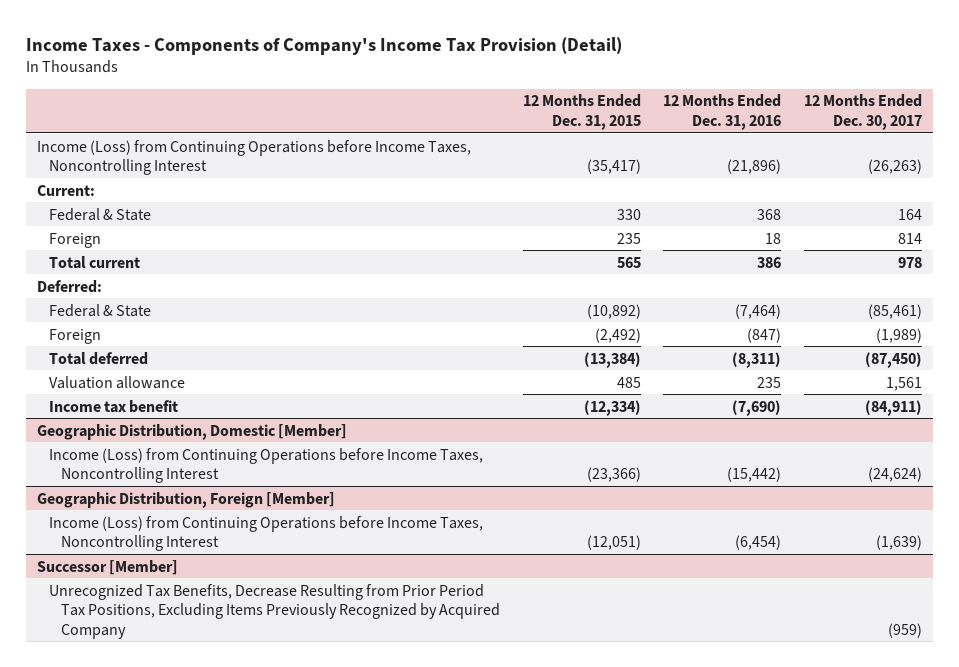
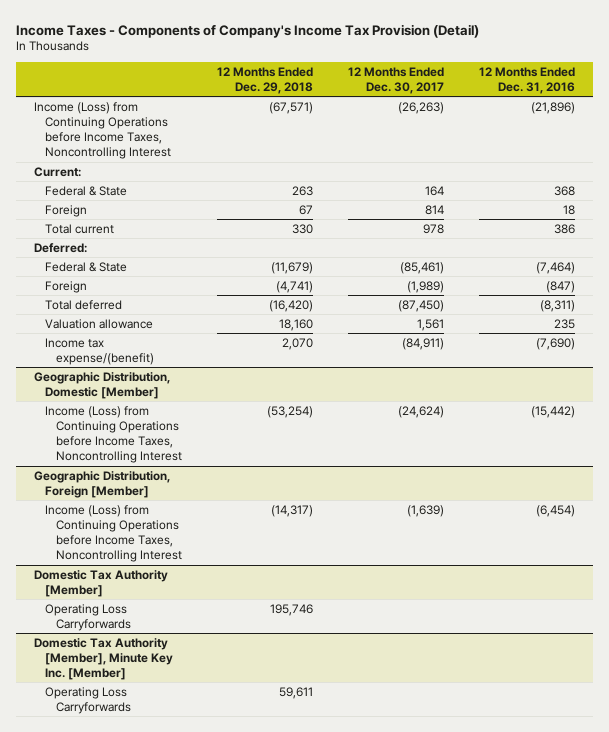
- | 12 Months Ended Dec. 31, 2015 | 12 Months Ended Dec. 31, 2016 | 12 Months Ended Dec. 30, 2017
+ | 12 Months Ended Dec. 29, 2018 | 12 Months Ended Dec. 30, 2017 | 12 Months Ended Dec. 31, 2016
- Income tax benefit | (12,334) | (7,690) | (84,911)
+ Income tax expense/(benefit) | 2,070 | (84,911) | (7,690)
- Successor [Member]
- Unrecognized Tax Benefits, Decrease Resulting from Prior Period Tax Positions, Excluding Items Previously Recognized by Acquired Company | | | (959)
+ Domestic Tax Authority [Member]
+ Operating Loss Carryforwards | 195,746 | |
+ Domestic Tax Authority [Member], Minute Key Inc. [Member]
+ Operating Loss Carryforwards | 59,611 | |

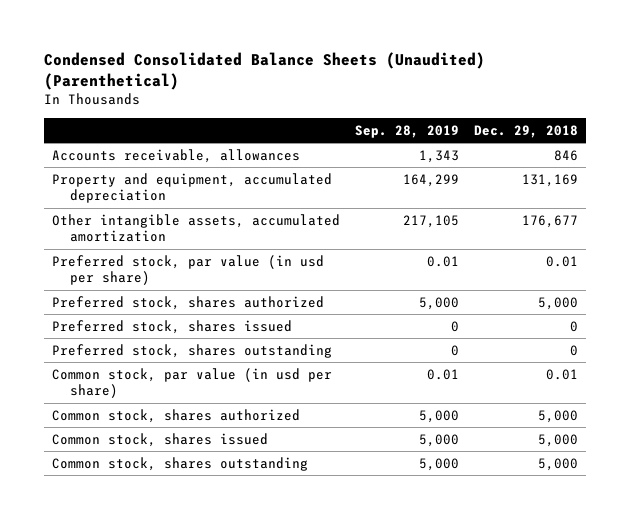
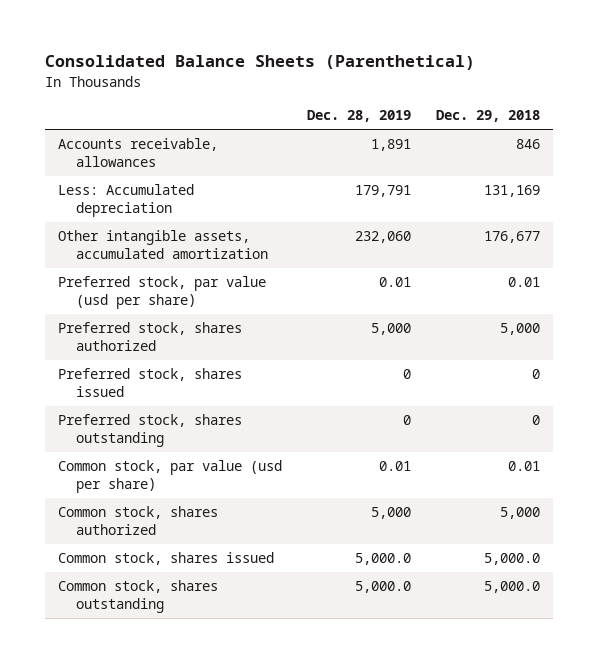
- Condensed Consolidated Balance Sheets (Unaudited) (Parenthetical)
+ Consolidated Balance Sheets (Parenthetical)
- | Sep. 28, 2019 | Dec. 29, 2018
+ | Dec. 28, 2019 | Dec. 29, 2018
- Property and equipment, accumulated depreciation | 164,299 | 131,169
+ Less: Accumulated depreciation | 179,791 | 131,169
- Preferred stock, par value (in usd per share) | 0.01 | 0.01
+ Preferred stock, par value (usd per share) | 0.01 | 0.01
- Common stock, par value (in usd per share) | 0.01 | 0.01
+ Common stock, par value (usd per share) | 0.01 | 0.01
- Common stock, shares issued | 5,000 | 5,000
- Common stock, shares outstanding | 5,000 | 5,000
+ Common stock, shares issued | 5,000.0 | 5,000.0
+ Common stock, shares outstanding | 5,000.0 | 5,000.0

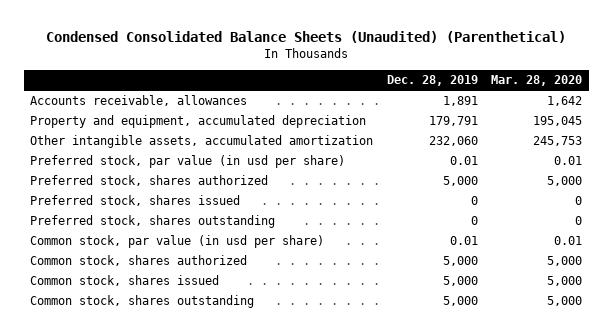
- Consolidated Balance Sheets (Parenthetical)
+ Condensed Consolidated Balance Sheets (Unaudited) (Parenthetical)
- | Dec. 28, 2019 | Dec. 29, 2018
+ | Dec. 28, 2019 | Mar. 28, 2020
- Less: Accumulated depreciation | 179,791 | 131,169
+ Property and equipment, accumulated depreciation | 179,791 | 195,045
- Preferred stock, par value (usd per share) | 0.01 | 0.01
+ Preferred stock, par value (in usd per share) | 0.01 | 0.01
- Common stock, par value (usd per share) | 0.01 | 0.01
+ Common stock, par value (in usd per share) | 0.01 | 0.01
- Common stock, shares issued | 5,000.0 | 5,000.0
- Common stock, shares outstanding | 5,000.0 | 5,000.0
+ Common stock, shares issued | 5,000 | 5,000
+ Common stock, shares outstanding | 5,000 | 5,000

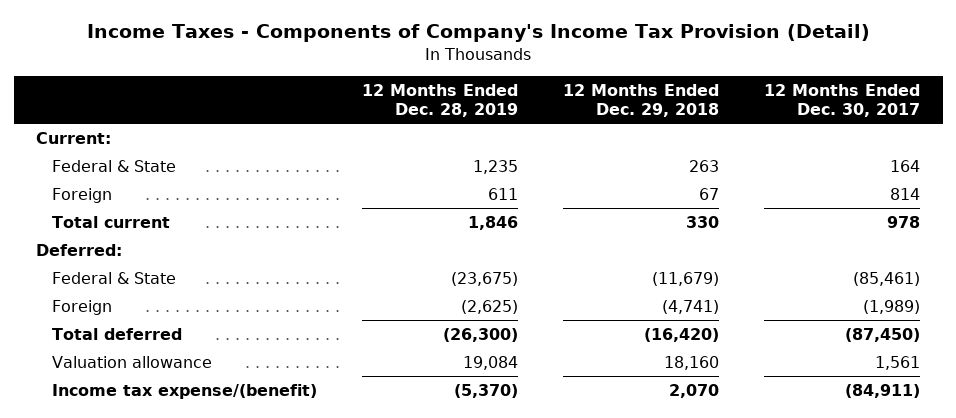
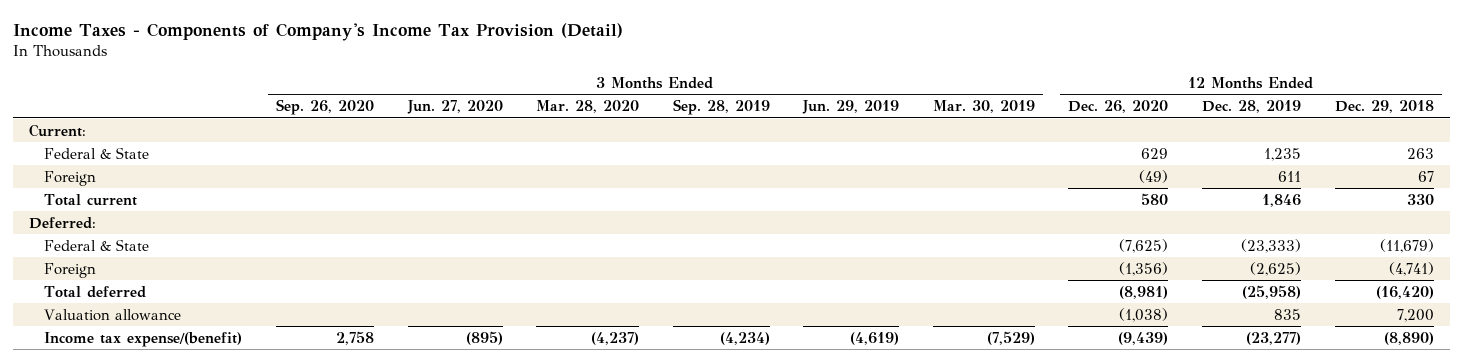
- | 12 Months Ended Dec. 28, 2019 | 12 Months Ended Dec. 29, 2018 | 12 Months Ended Dec. 30, 2017
+ | 3 Months Ended Sep. 26, 2020 | 3 Months Ended Jun. 27, 2020 | 3 Months Ended Mar. 28, 2020 | 3 Months Ended Sep. 28, 2019 | 3 Months Ended Jun. 29, 2019 | 3 Months Ended Mar. 30, 2019 | 12 Months Ended Dec. 26, 2020 | 12 Months Ended Dec. 28, 2019 | 12 Months Ended Dec. 29, 2018
- Federal & State | (23,675) | (11,679) | (85,461)
+ Federal & State | | | | | | | (7,625) | (23,333) | (11,679)
- Total deferred | (26,300) | (16,420) | (87,450)
- Valuation allowance | 19,084 | 18,160 | 1,561
- Income tax expense/(benefit) | (5,370) | 2,070 | (84,911)
+ Total deferred | | | | | | | (8,981) | (25,958) | (16,420)
+ Valuation allowance | | | | | | | (1,038) | 835 | 7,200
+ Income tax expense/(benefit) | 2,758 | (895) | (4,237) | (4,234) | (4,619) | (7,529) | (9,439) | (23,277) | (8,890)

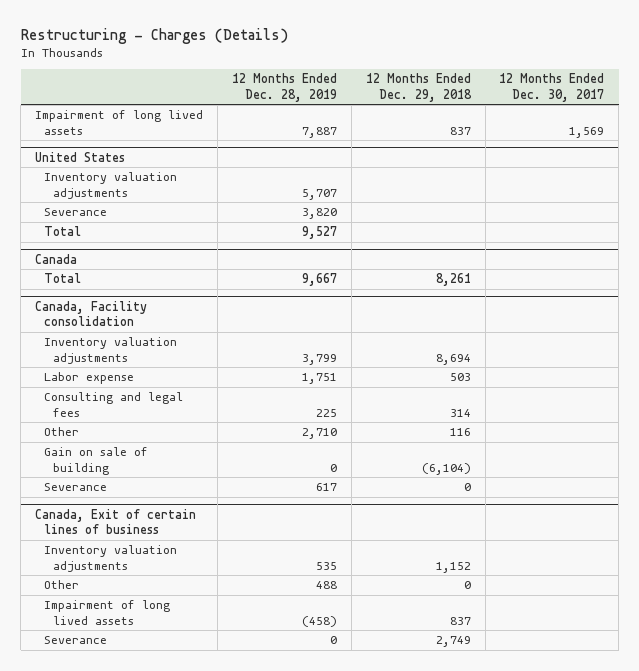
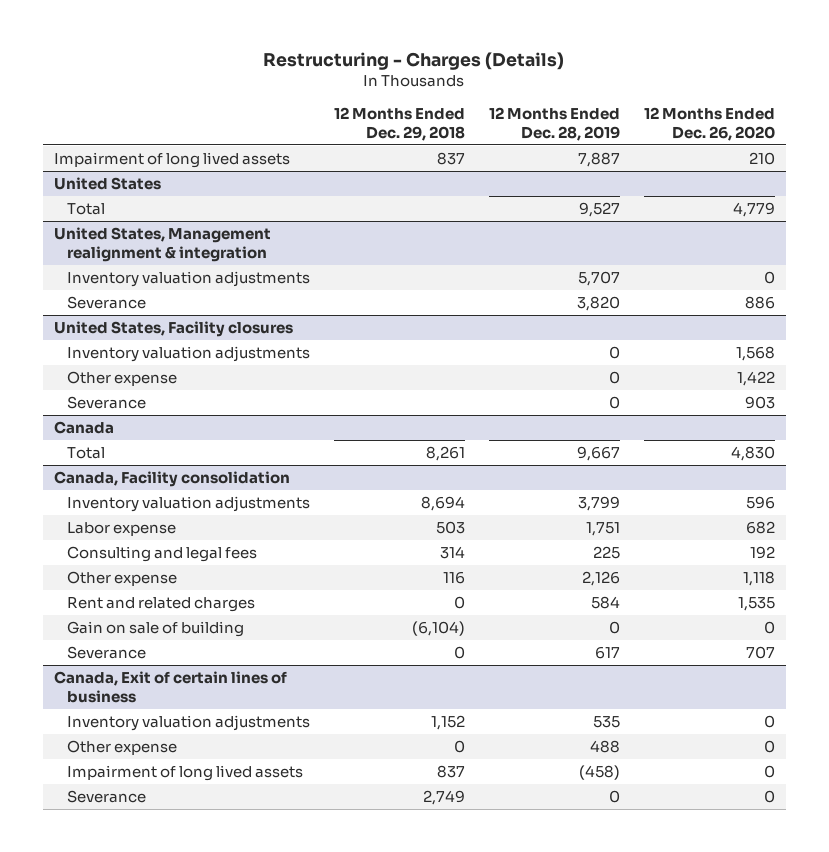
- | 12 Months Ended Dec. 28, 2019 | 12 Months Ended Dec. 29, 2018 | 12 Months Ended Dec. 30, 2017
+ | 12 Months Ended Dec. 29, 2018 | 12 Months Ended Dec. 28, 2019 | 12 Months Ended Dec. 26, 2020
@ United States
moved up: Total | | 9,527 | 4,779
+ United States, Management realignment & integration
+ United States, Facility closures
+ Inventory valuation adjustments | | 0 | 1,568
+ Other expense | | 0 | 1,422
+ Severance | | 0 | 903
@ Canada, Facility consolidation
- Other | 2,710 | 116 |
+ Other expense | 116 | 2,126 | 1,118
+ Rent and related charges | 0 | 584 | 1,535
@ Canada, Exit of certain lines of business
- Other | 488 | 0 |
+ Other expense | 0 | 488 | 0

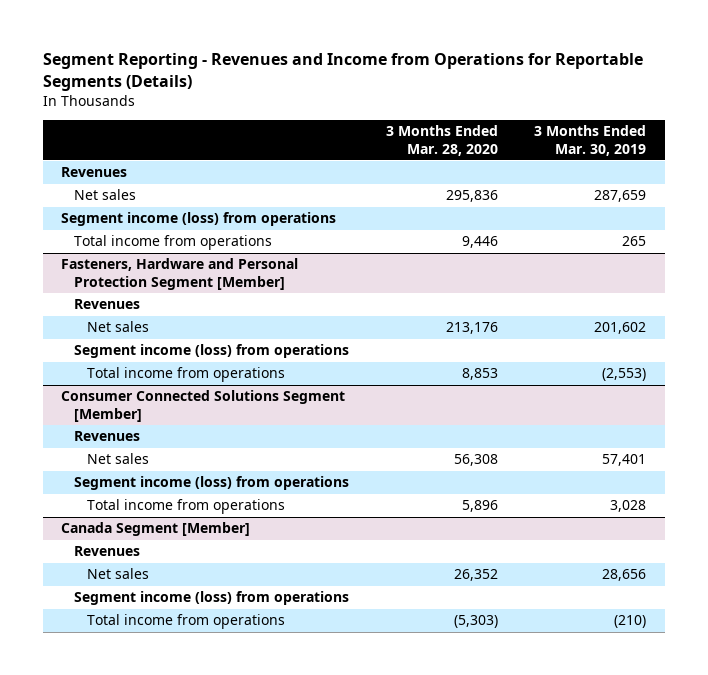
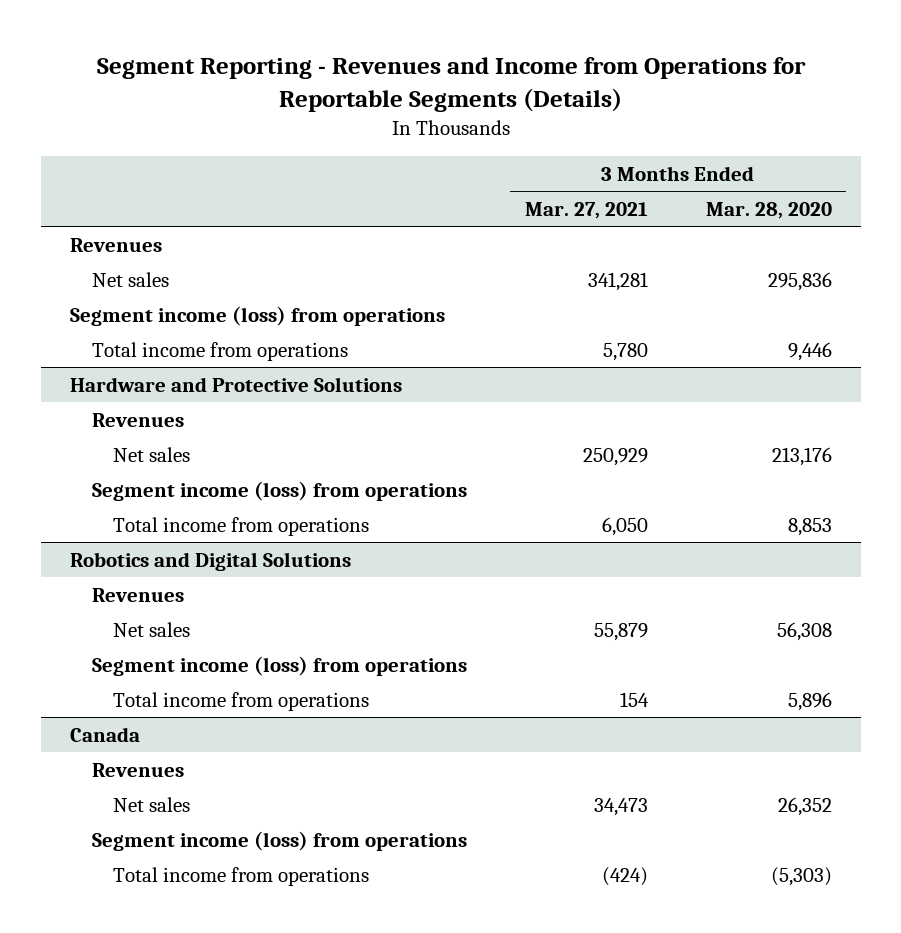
- | 3 Months Ended Mar. 28, 2020 | 3 Months Ended Mar. 30, 2019
+ | 3 Months Ended Mar. 27, 2021 | 3 Months Ended Mar. 28, 2020
- Fasteners, Hardware and Personal Protection Segment [Member]
+ Hardware and Protective Solutions
- Consumer Connected Solutions Segment [Member]
+ Robotics and Digital Solutions
- Canada Segment [Member]
+ Canada

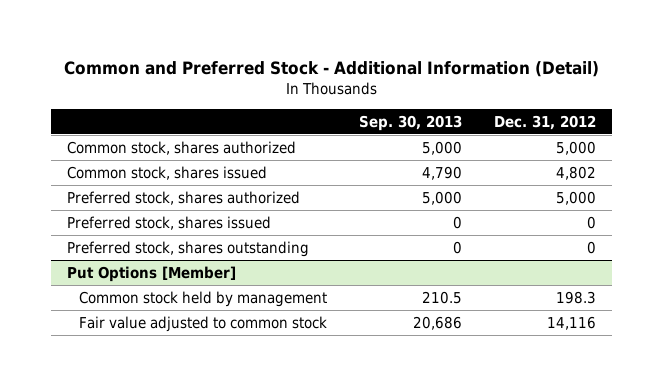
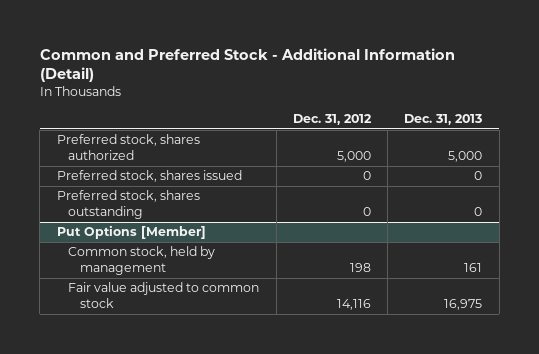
- | Sep. 30, 2013 | Dec. 31, 2012
+ | Dec. 31, 2012 | Dec. 31, 2013
- Common stock, shares authorized | 5,000 | 5,000
- Common stock, shares issued | 4,790 | 4,802
@ Put Options [Member]
- Common stock held by management | 210.5 | 198.3
+ Common stock, held by management | 198 | 161

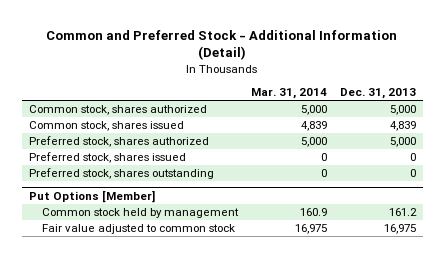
- | Dec. 31, 2012 | Dec. 31, 2013
+ | Mar. 31, 2014 | Dec. 31, 2013
+ Common stock, shares authorized | 5,000 | 5,000
+ Common stock, shares issued | 4,839 | 4,839
@ Put Options [Member]
- Common stock, held by management | 198 | 161
+ Common stock held by management | 160.9 | 161.2

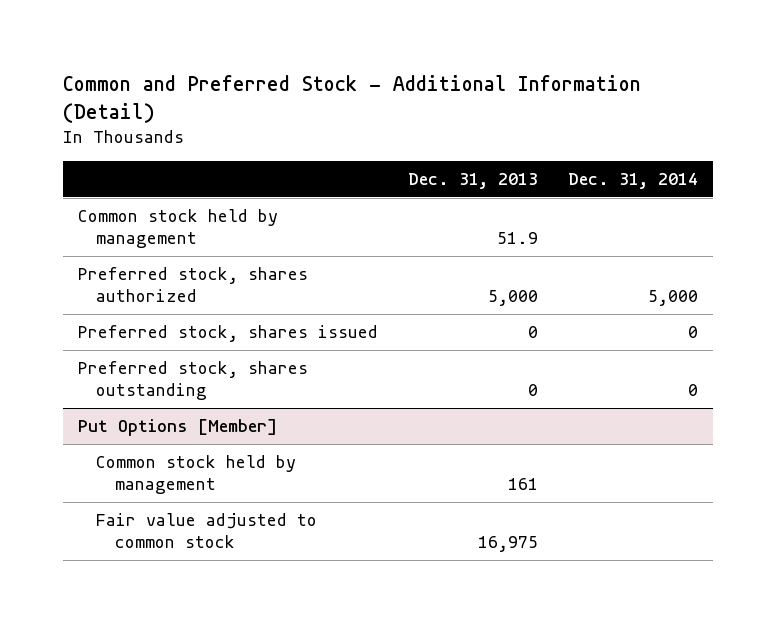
- | Mar. 31, 2014 | Dec. 31, 2013
+ | Dec. 31, 2013 | Dec. 31, 2014
- Common stock, shares authorized | 5,000 | 5,000
- Common stock, shares issued | 4,839 | 4,839
+ Common stock held by management | 51.9 |
@ Put Options [Member]
- Common stock held by management | 160.9 | 161.2
+ Common stock held by management | 161 |

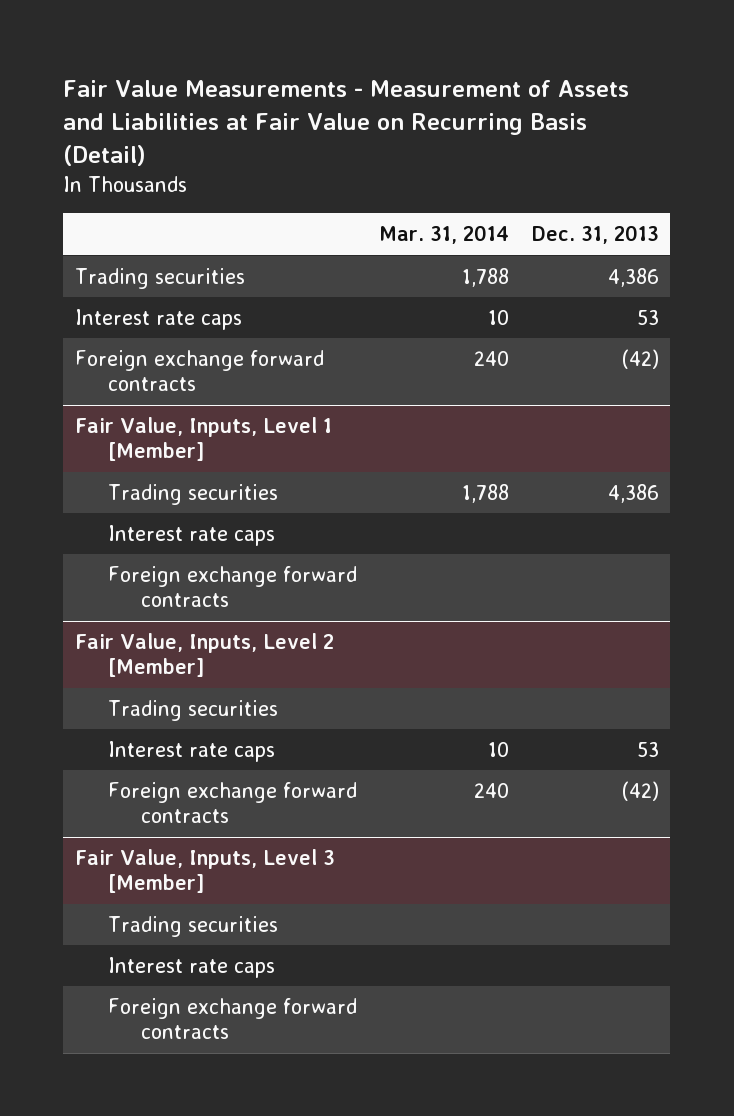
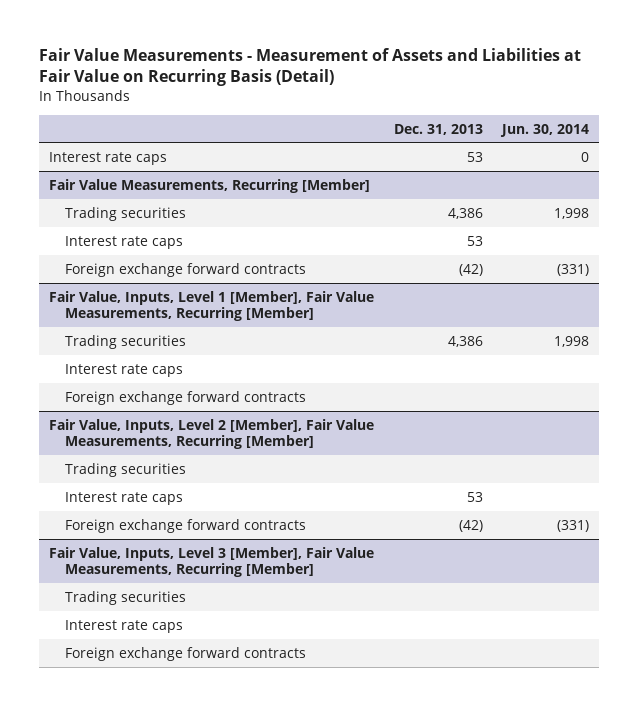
- | Mar. 31, 2014 | Dec. 31, 2013
+ | Dec. 31, 2013 | Jun. 30, 2014
+ Interest rate caps | 53 | 0
+ Fair Value Measurements, Recurring [Member]
- Fair Value, Inputs, Level 1 [Member]
+ Fair Value, Inputs, Level 1 [Member], Fair Value Measurements, Recurring [Member]
- Fair Value, Inputs, Level 2 [Member]
+ Fair Value, Inputs, Level 2 [Member], Fair Value Measurements, Recurring [Member]
- Fair Value, Inputs, Level 3 [Member]
+ Fair Value, Inputs, Level 3 [Member], Fair Value Measurements, Recurring [Member]

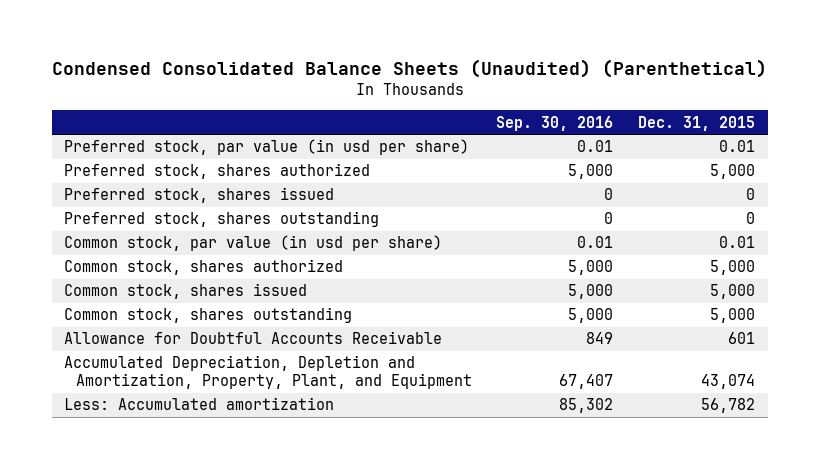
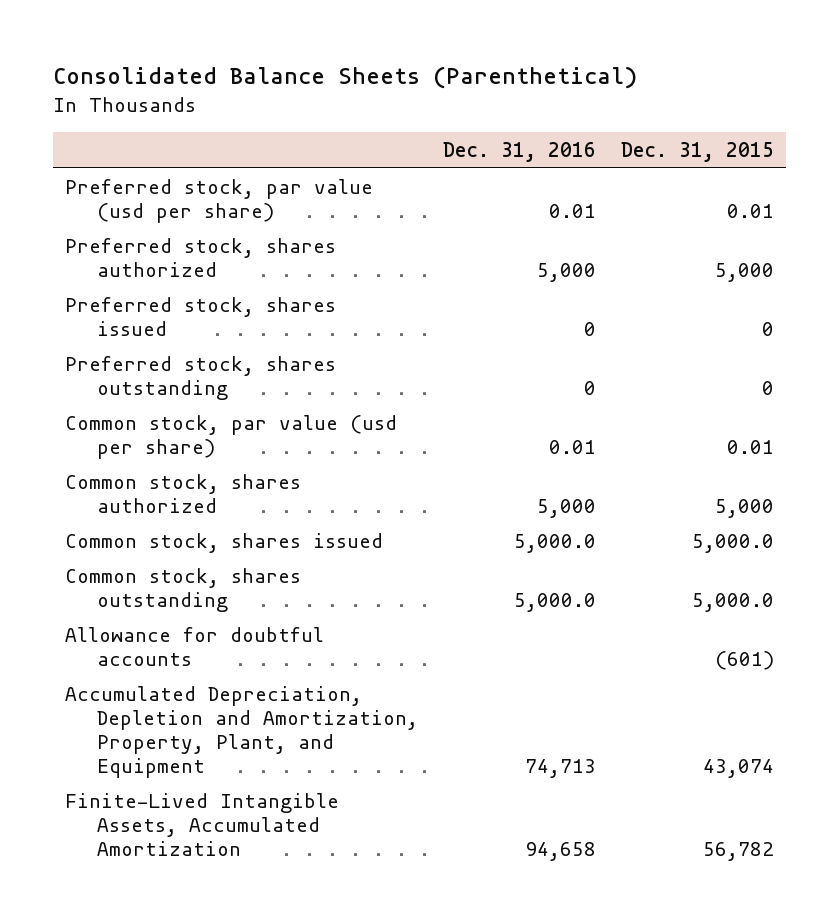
- Condensed Consolidated Balance Sheets (Unaudited) (Parenthetical)
+ Consolidated Balance Sheets (Parenthetical)
- | Sep. 30, 2016 | Dec. 31, 2015
+ | Dec. 31, 2016 | Dec. 31, 2015
- Preferred stock, par value (in usd per share) | 0.01 | 0.01
+ Preferred stock, par value (usd per share) | 0.01 | 0.01
- Common stock, par value (in usd per share) | 0.01 | 0.01
+ Common stock, par value (usd per share) | 0.01 | 0.01
- Common stock, shares issued | 5,000 | 5,000
- Common stock, shares outstanding | 5,000 | 5,000
- Allowance for Doubtful Accounts Receivable | 849 | 601
+ Common stock, shares issued | 5,000.0 | 5,000.0
+ Common stock, shares outstanding | 5,000.0 | 5,000.0
+ Allowance for doubtful accounts | | (601)
- Less: Accumulated amortization | 85,302 | 56,782
+ Finite-Lived Intangible Assets, Accumulated Amortization | 94,658 | 56,782

